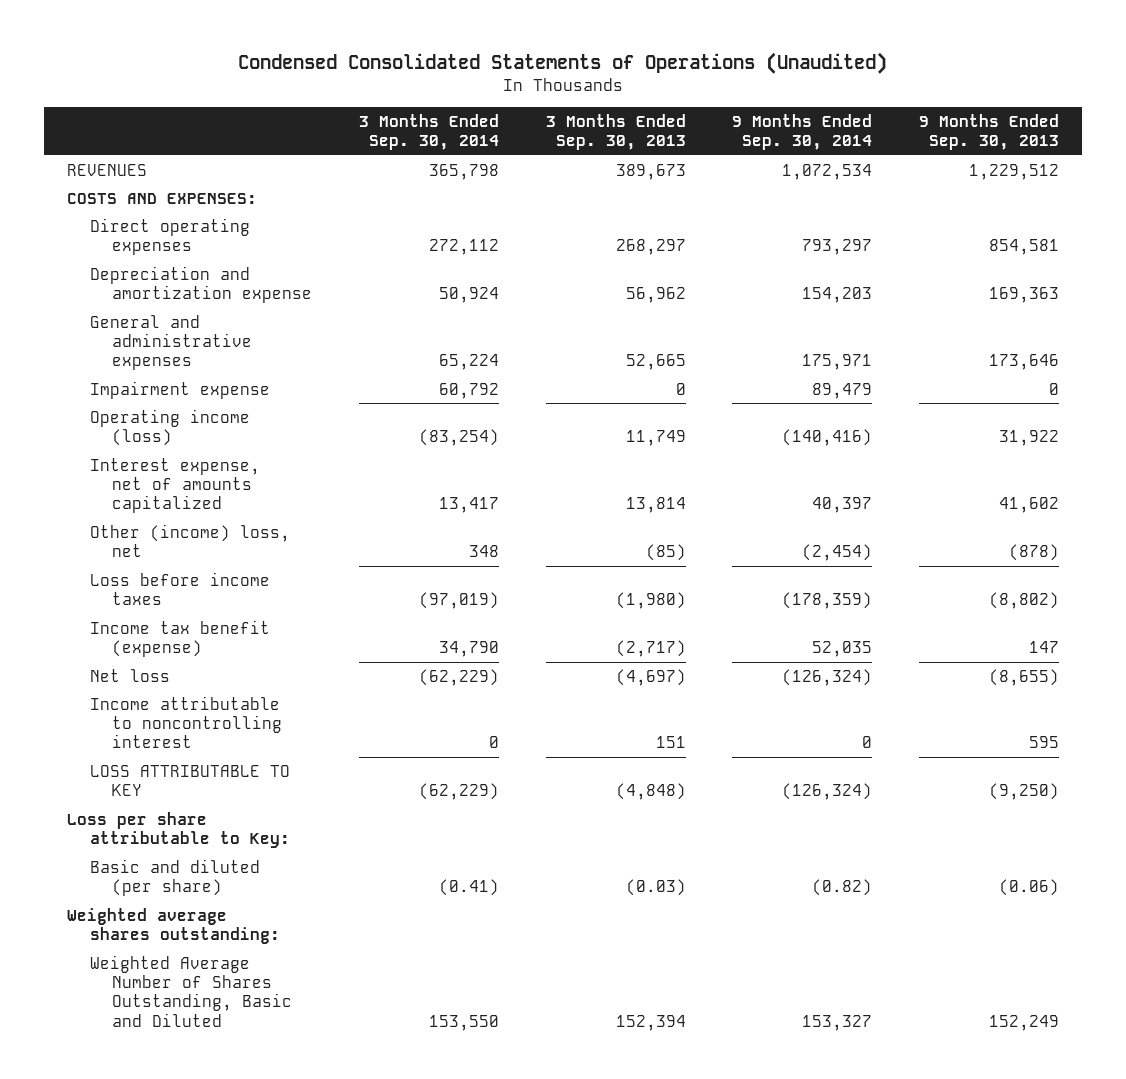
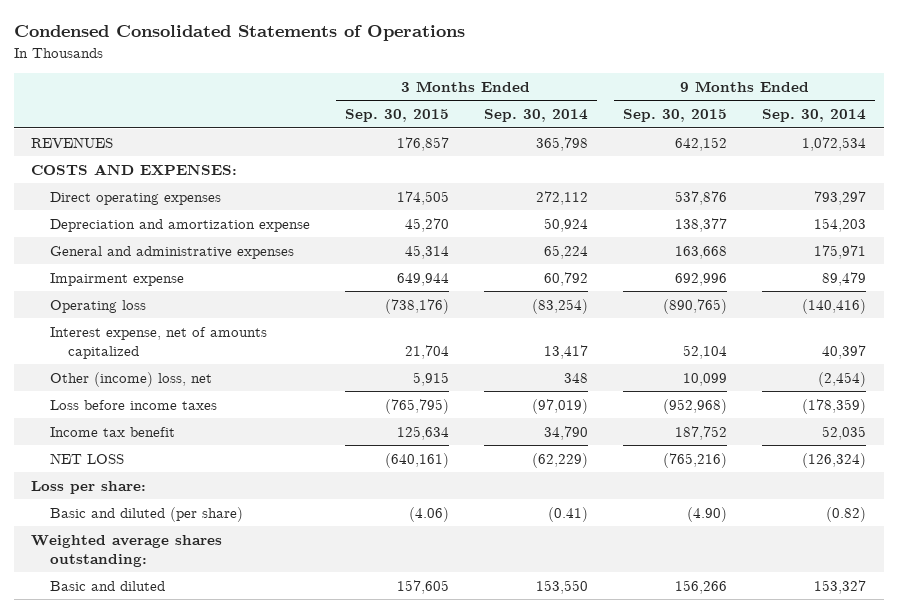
- Condensed Consolidated Statements of Operations (Unaudited)
+ Condensed Consolidated Statements of Operations
- | 3 Months Ended Sep. 30, 2014 | 3 Months Ended Sep. 30, 2013 | 9 Months Ended Sep. 30, 2014 | 9 Months Ended Sep. 30, 2013
+ | 3 Months Ended Sep. 30, 2015 | 3 Months Ended Sep. 30, 2014 | 9 Months Ended Sep. 30, 2015 | 9 Months Ended Sep. 30, 2014
- Operating income (loss) | (83,254) | 11,749 | (140,416) | 31,922
+ Operating loss | (738,176) | (83,254) | (890,765) | (140,416)
- Income tax benefit (expense) | 34,790 | (2,717) | 52,035 | 147
- Net loss | (62,229) | (4,697) | (126,324) | (8,655)
- Income attributable to noncontrolling interest | 0 | 151 | 0 | 595
- LOSS ATTRIBUTABLE TO KEY | (62,229) | (4,848) | (126,324) | (9,250)
- Loss per share attributable to Key:
+ Income tax benefit | 125,634 | 34,790 | 187,752 | 52,035
+ NET LOSS | (640,161) | (62,229) | (765,216) | (126,324)
+ Loss per share:
- Weighted Average Number of Shares Outstanding, Basic and Diluted | 153,550 | 152,394 | 153,327 | 152,249
+ Basic and diluted | 157,605 | 153,550 | 156,266 | 153,327

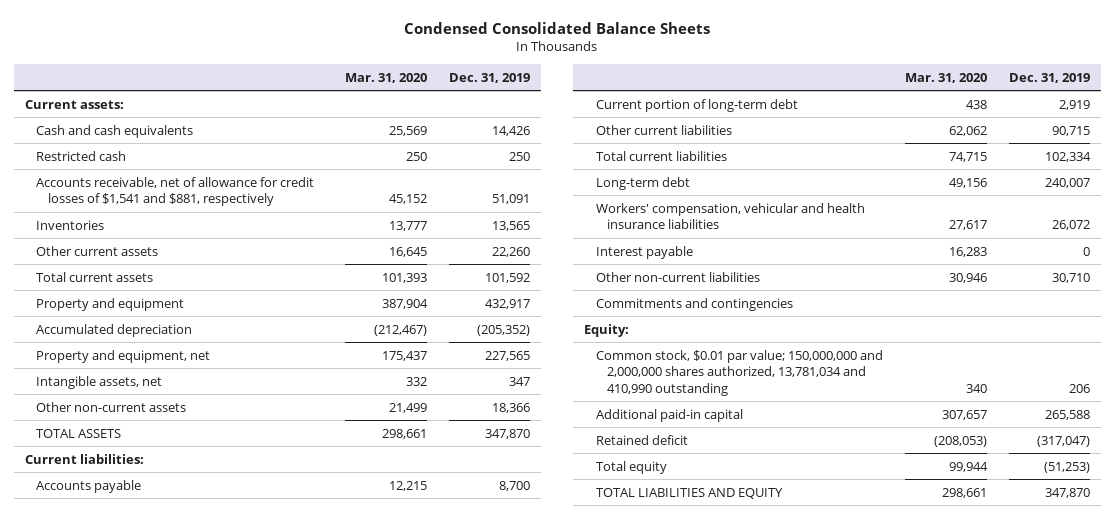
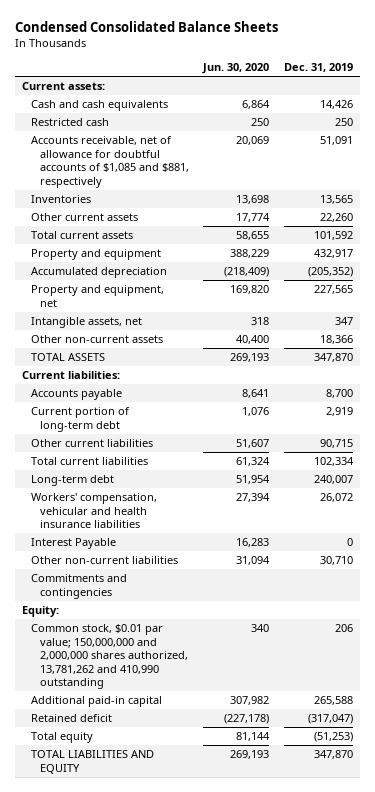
- | Mar. 31, 2020 | Dec. 31, 2019
+ | Jun. 30, 2020 | Dec. 31, 2019
- Accounts receivable, net of allowance for credit losses of $1,541 and $881, respectively | 45,152 | 51,091
+ Accounts receivable, net of allowance for doubtful accounts of $1,085 and $881, respectively | 20,069 | 51,091
- Interest payable | 16,283 | 0
+ Interest Payable | 16,283 | 0
- Common stock, $0.01 par value; 150,000,000 and 2,000,000 shares authorized, 13,781,034 and 410,990 outstanding | 340 | 206
+ Common stock, $0.01 par value; 150,000,000 and 2,000,000 shares authorized, 13,781,262 and 410,990 outstanding | 340 | 206

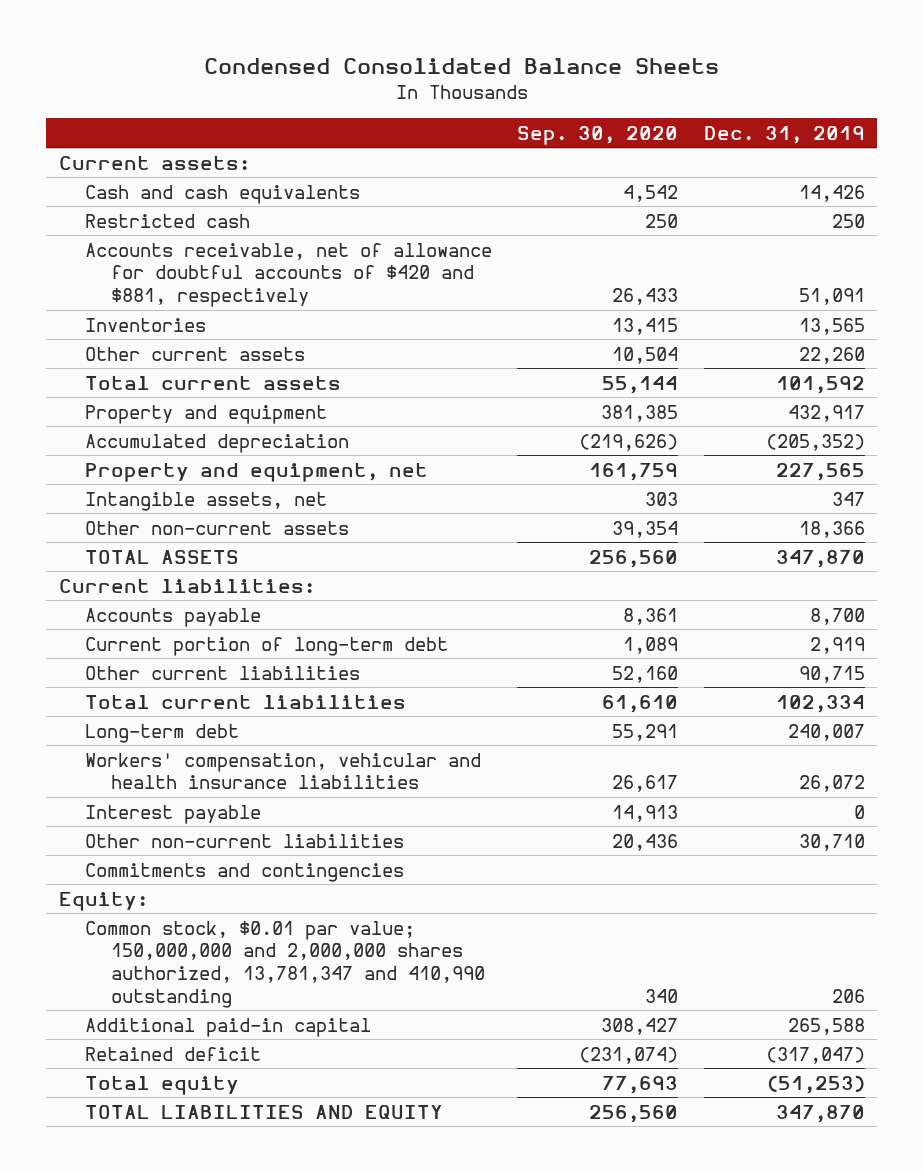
- | Jun. 30, 2020 | Dec. 31, 2019
+ | Sep. 30, 2020 | Dec. 31, 2019
- Accounts receivable, net of allowance for doubtful accounts of $1,085 and $881, respectively | 20,069 | 51,091
+ Accounts receivable, net of allowance for doubtful accounts of $420 and $881, respectively | 26,433 | 51,091
- Interest Payable | 16,283 | 0
+ Interest payable | 14,913 | 0
- Common stock, $0.01 par value; 150,000,000 and 2,000,000 shares authorized, 13,781,262 and 410,990 outstanding | 340 | 206
+ Common stock, $0.01 par value; 150,000,000 and 2,000,000 shares authorized, 13,781,347 and 410,990 outstanding | 340 | 206

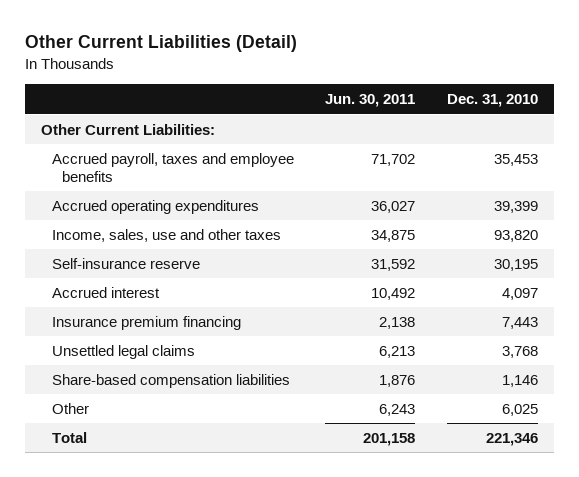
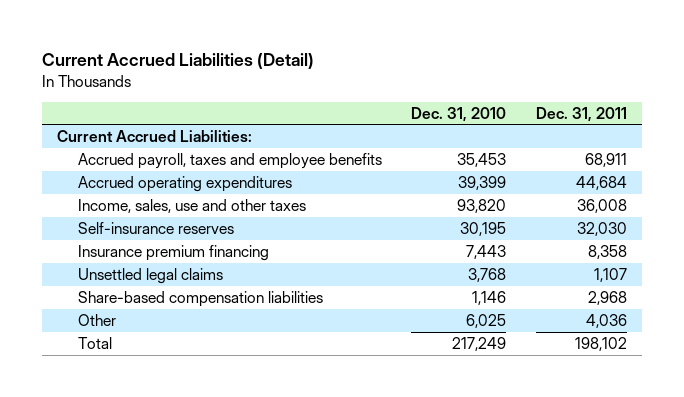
- Other Current Liabilities (Detail)
+ Current Accrued Liabilities (Detail)
- | Jun. 30, 2011 | Dec. 31, 2010
+ | Dec. 31, 2010 | Dec. 31, 2011
- Other Current Liabilities:
+ Current Accrued Liabilities:
- Self-insurance reserve | 31,592 | 30,195
- Accrued interest | 10,492 | 4,097
+ Self-insurance reserves | 30,195 | 32,030
- Total | 201,158 | 221,346
+ Total | 217,249 | 198,102

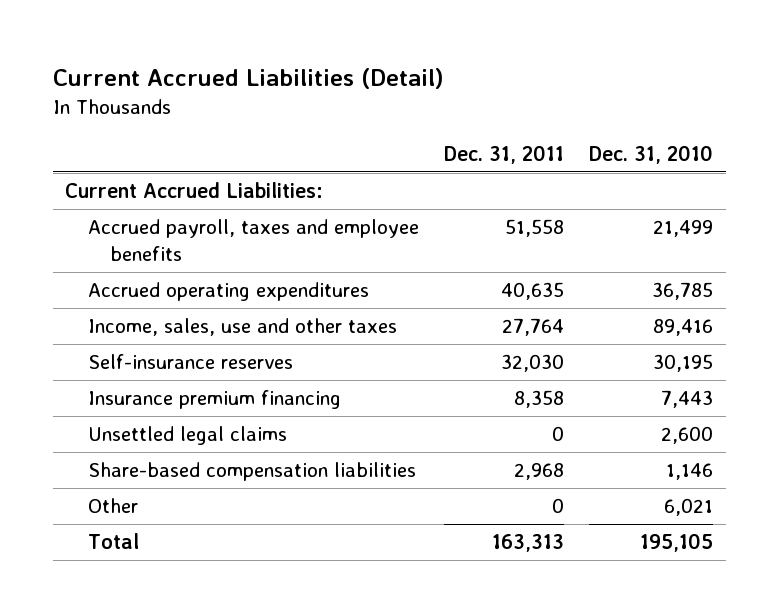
- | Dec. 31, 2010 | Dec. 31, 2011
+ | Dec. 31, 2011 | Dec. 31, 2010
- Accrued payroll, taxes and employee benefits | 35,453 | 68,911
- Accrued operating expenditures | 39,399 | 44,684
- Income, sales, use and other taxes | 93,820 | 36,008
+ Accrued payroll, taxes and employee benefits | 51,558 | 21,499
+ Accrued operating expenditures | 40,635 | 36,785
+ Income, sales, use and other taxes | 27,764 | 89,416
- Unsettled legal claims | 3,768 | 1,107
+ Unsettled legal claims | 0 | 2,600
- Other | 6,025 | 4,036
- Total | 217,249 | 198,102
+ Other | 0 | 6,021
+ Total | 163,313 | 195,105

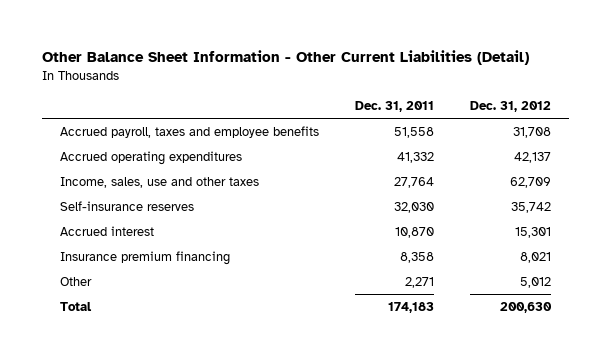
- Current Accrued Liabilities (Detail)
+ Other Balance Sheet Information - Other Current Liabilities (Detail)
- | Dec. 31, 2011 | Dec. 31, 2010
+ | Dec. 31, 2011 | Dec. 31, 2012
- Current Accrued Liabilities:
- Accrued operating expenditures | 40,635 | 36,785
+ Accrued operating expenditures | 41,332 | 42,137
+ Accrued interest | 10,870 | 15,301
- Unsettled legal claims | 0 | 2,600
- Share-based compensation liabilities | 2,968 | 1,146
- Other | 0 | 6,021
- Total | 163,313 | 195,105
+ Other | 2,271 | 5,012
+ Total | 174,183 | 200,630

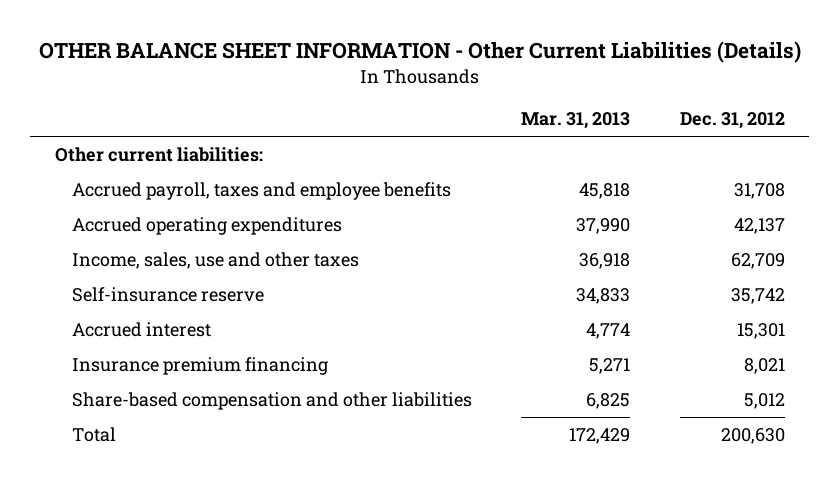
- Other Balance Sheet Information - Other Current Liabilities (Detail)
+ OTHER BALANCE SHEET INFORMATION - Other Current Liabilities (Details)
- | Dec. 31, 2011 | Dec. 31, 2012
+ | Mar. 31, 2013 | Dec. 31, 2012
+ Other current liabilities:
- Self-insurance reserves | 32,030 | 35,742
+ Self-insurance reserve | 34,833 | 35,742
- Other | 2,271 | 5,012
+ Share-based compensation and other liabilities | 6,825 | 5,012

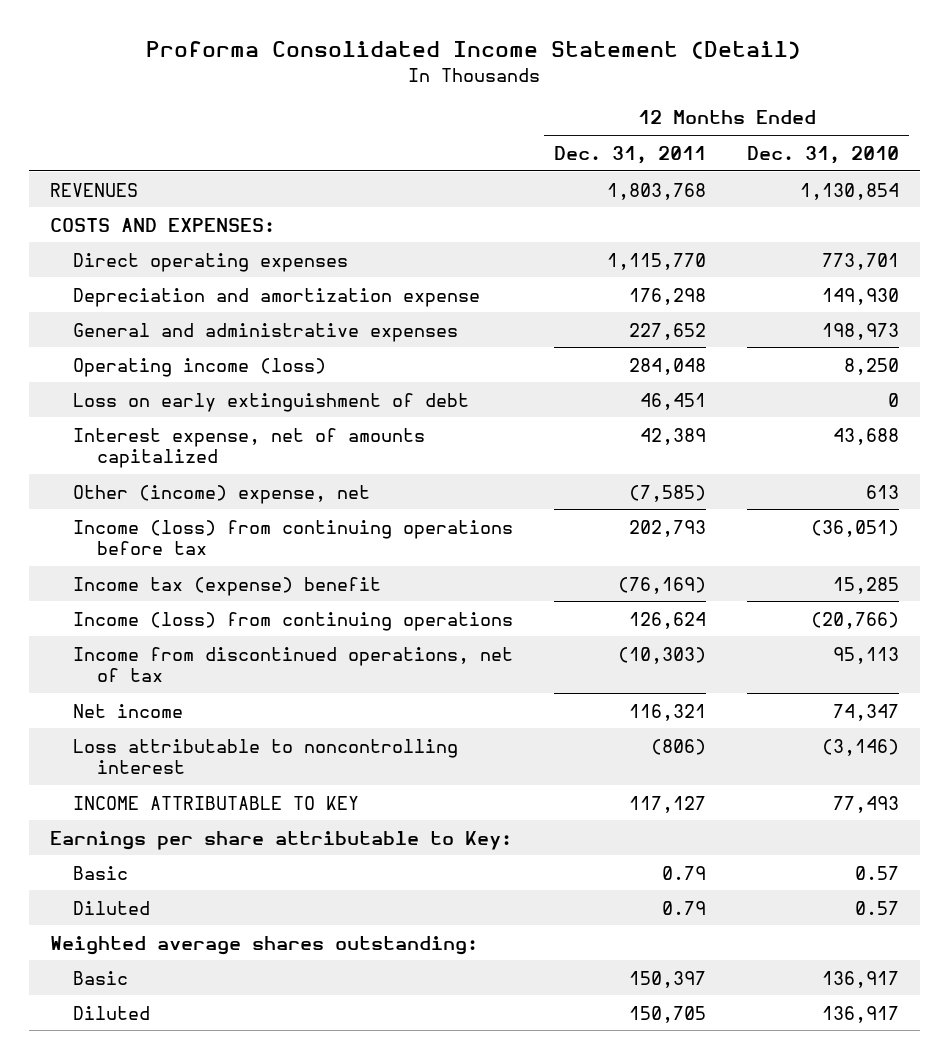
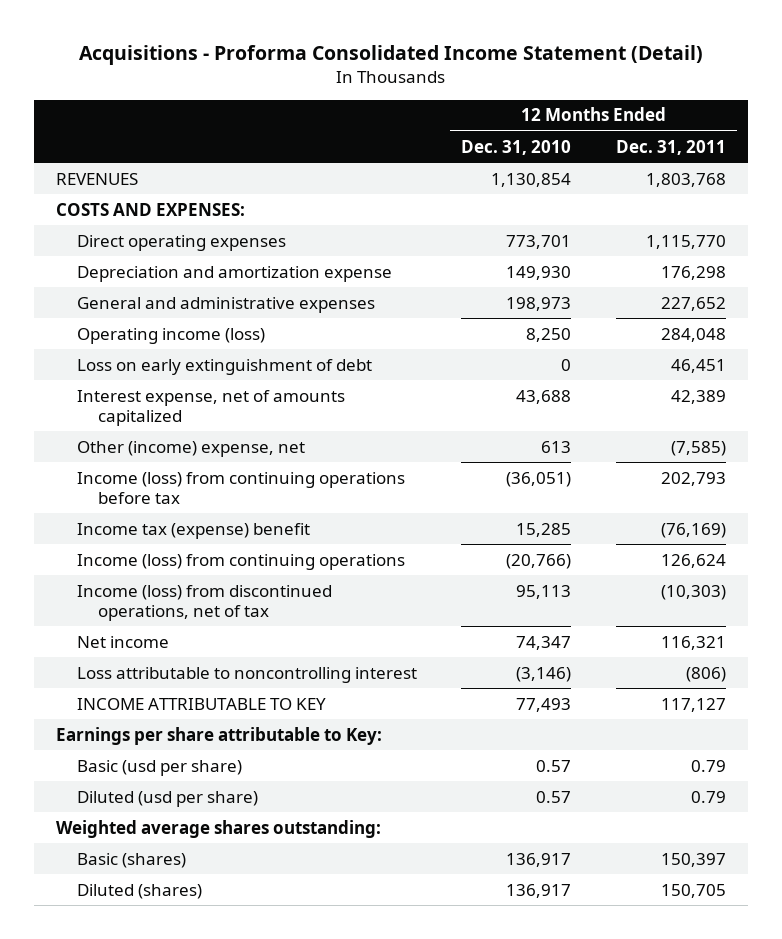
- Proforma Consolidated Income Statement (Detail)
+ Acquisitions - Proforma Consolidated Income Statement (Detail)
- | 12 Months Ended Dec. 31, 2011 | 12 Months Ended Dec. 31, 2010
+ | 12 Months Ended Dec. 31, 2010 | 12 Months Ended Dec. 31, 2011
- Income from discontinued operations, net of tax | (10,303) | 95,113
+ Income (loss) from discontinued operations, net of tax | 95,113 | (10,303)
- Basic | 0.79 | 0.57
- Diluted | 0.79 | 0.57
+ Basic (usd per share) | 0.57 | 0.79
+ Diluted (usd per share) | 0.57 | 0.79
- Basic | 150,397 | 136,917
- Diluted | 150,705 | 136,917
+ Basic (shares) | 136,917 | 150,397
+ Diluted (shares) | 136,917 | 150,705

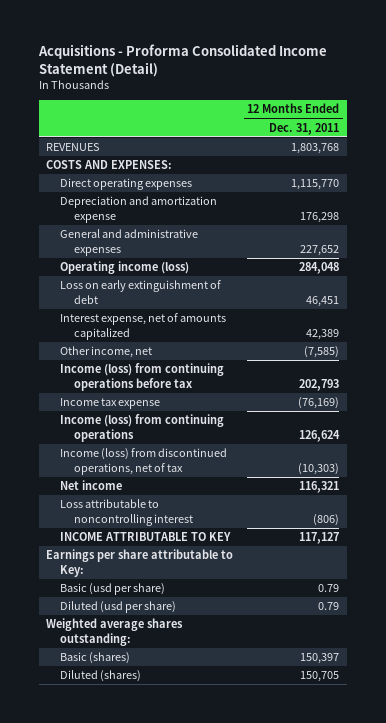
- | 12 Months Ended Dec. 31, 2010 | 12 Months Ended Dec. 31, 2011
+ | 12 Months Ended Dec. 31, 2011
- Other (income) expense, net | 613 | (7,585)
+ Other income, net | (7,585)
- Income tax (expense) benefit | 15,285 | (76,169)
+ Income tax expense | (76,169)

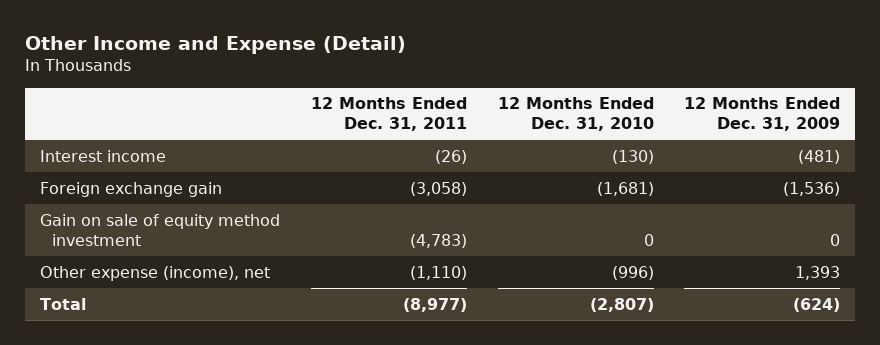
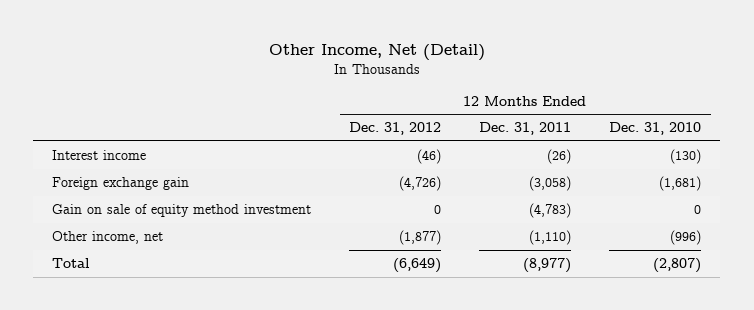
- Other Income and Expense (Detail)
+ Other Income, Net (Detail)
- | 12 Months Ended Dec. 31, 2011 | 12 Months Ended Dec. 31, 2010 | 12 Months Ended Dec. 31, 2009
+ | 12 Months Ended Dec. 31, 2012 | 12 Months Ended Dec. 31, 2011 | 12 Months Ended Dec. 31, 2010
- Other expense (income), net | (1,110) | (996) | 1,393
+ Other income, net | (1,877) | (1,110) | (996)

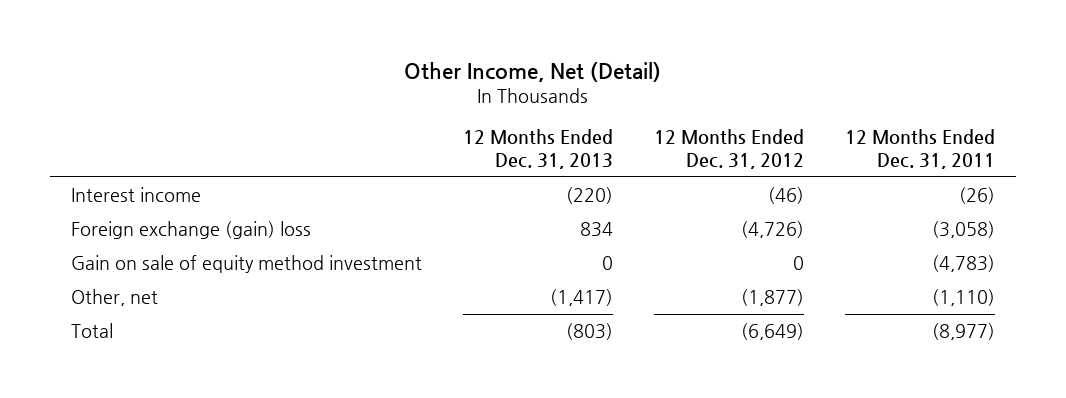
- | 12 Months Ended Dec. 31, 2012 | 12 Months Ended Dec. 31, 2011 | 12 Months Ended Dec. 31, 2010
+ | 12 Months Ended Dec. 31, 2013 | 12 Months Ended Dec. 31, 2012 | 12 Months Ended Dec. 31, 2011
- Foreign exchange gain | (4,726) | (3,058) | (1,681)
+ Foreign exchange (gain) loss | 834 | (4,726) | (3,058)
- Other income, net | (1,877) | (1,110) | (996)
+ Other, net | (1,417) | (1,877) | (1,110)

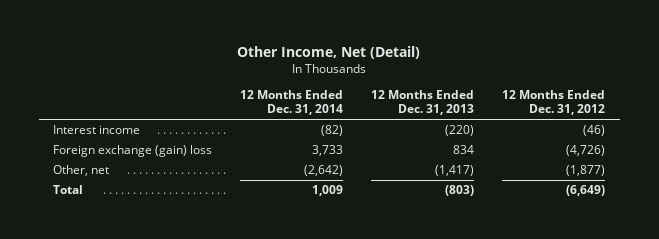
- | 12 Months Ended Dec. 31, 2013 | 12 Months Ended Dec. 31, 2012 | 12 Months Ended Dec. 31, 2011
+ | 12 Months Ended Dec. 31, 2014 | 12 Months Ended Dec. 31, 2013 | 12 Months Ended Dec. 31, 2012
- Gain on sale of equity method investment | 0 | 0 | (4,783)

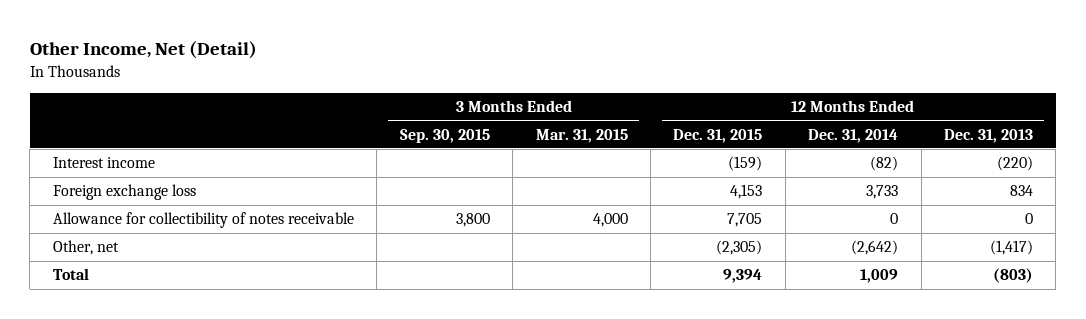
- | 12 Months Ended Dec. 31, 2014 | 12 Months Ended Dec. 31, 2013 | 12 Months Ended Dec. 31, 2012
+ | 3 Months Ended Sep. 30, 2015 | 3 Months Ended Mar. 31, 2015 | 12 Months Ended Dec. 31, 2015 | 12 Months Ended Dec. 31, 2014 | 12 Months Ended Dec. 31, 2013
- Foreign exchange (gain) loss | 3,733 | 834 | (4,726)
+ Foreign exchange loss | | | 4,153 | 3,733 | 834
+ Allowance for collectibility of notes receivable | 3,800 | 4,000 | 7,705 | 0 | 0

